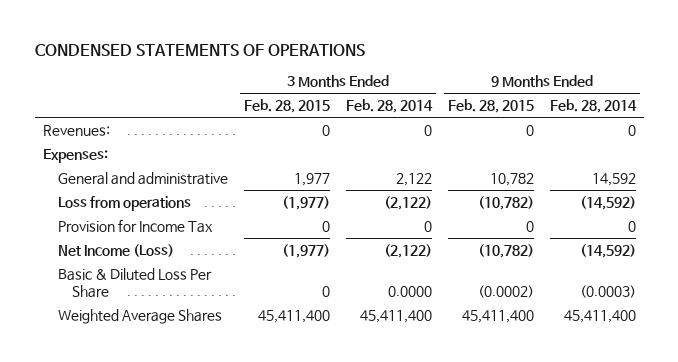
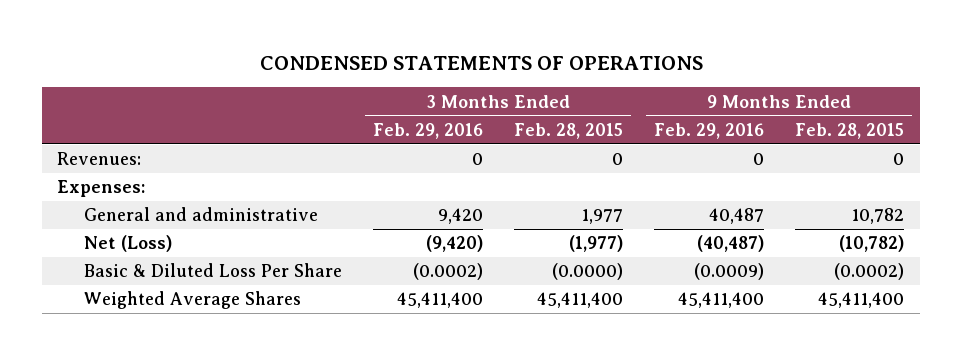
- | 3 Months Ended Feb. 28, 2015 | 3 Months Ended Feb. 28, 2014 | 9 Months Ended Feb. 28, 2015 | 9 Months Ended Feb. 28, 2014
+ | 3 Months Ended Feb. 29, 2016 | 3 Months Ended Feb. 28, 2015 | 9 Months Ended Feb. 29, 2016 | 9 Months Ended Feb. 28, 2015
- Loss from operations | (1,977) | (2,122) | (10,782) | (14,592)
- Provision for Income Tax | 0 | 0 | 0 | 0
- Net Income (Loss) | (1,977) | (2,122) | (10,782) | (14,592)
- Basic & Diluted Loss Per Share | 0 | 0.0000 | (0.0002) | (0.0003)
+ Net (Loss) | (9,420) | (1,977) | (40,487) | (10,782)
+ Basic & Diluted Loss Per Share | (0.0002) | (0.0000) | (0.0009) | (0.0002)

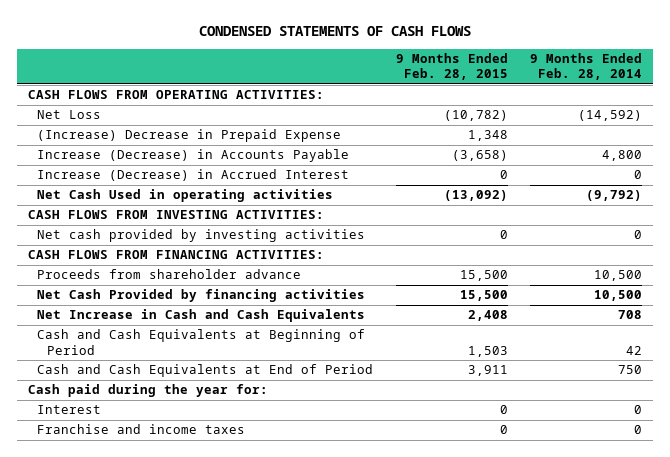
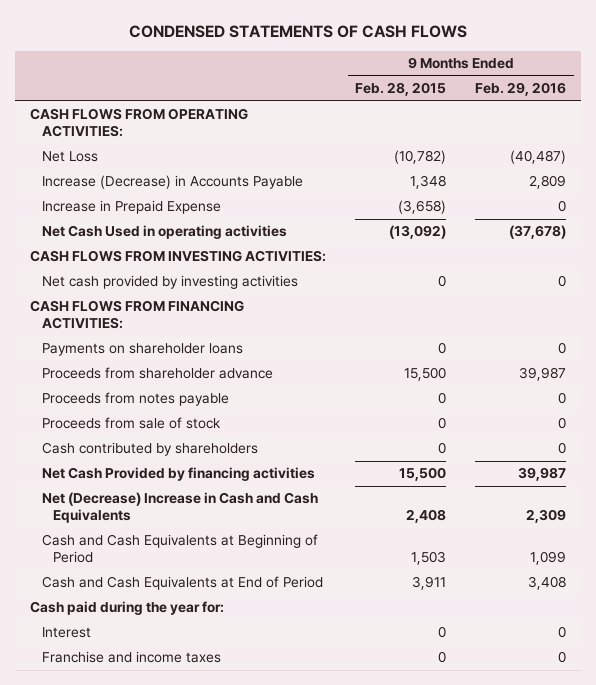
- | 9 Months Ended Feb. 28, 2015 | 9 Months Ended Feb. 28, 2014
+ | 9 Months Ended Feb. 28, 2015 | 9 Months Ended Feb. 29, 2016
- (Increase) Decrease in Prepaid Expense | 1,348 |
- Increase (Decrease) in Accounts Payable | (3,658) | 4,800
- Increase (Decrease) in Accrued Interest | 0 | 0
+ Increase (Decrease) in Accounts Payable | 1,348 | 2,809
+ Increase in Prepaid Expense | (3,658) | 0
+ Payments on shareholder loans | 0 | 0
+ Proceeds from notes payable | 0 | 0
+ Proceeds from sale of stock | 0 | 0
+ Cash contributed by shareholders | 0 | 0
- Net Increase in Cash and Cash Equivalents | 2,408 | 708
+ Net (Decrease) Increase in Cash and Cash Equivalents | 2,408 | 2,309

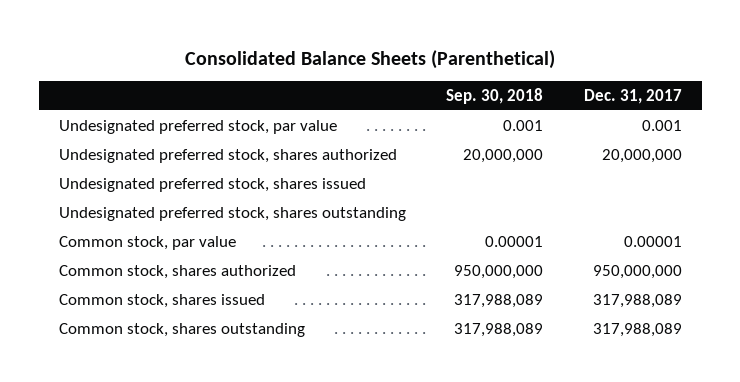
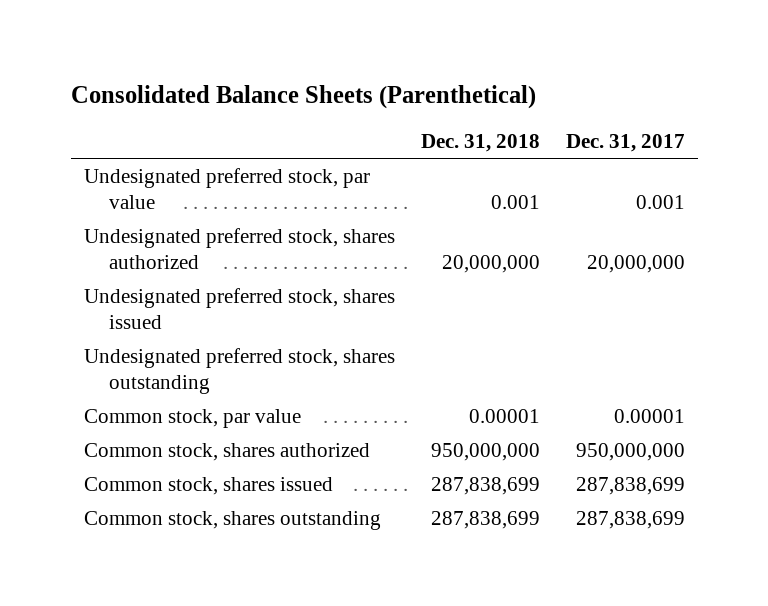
- | Sep. 30, 2018 | Dec. 31, 2017
+ | Dec. 31, 2018 | Dec. 31, 2017
- Common stock, shares issued | 317,988,089 | 317,988,089
- Common stock, shares outstanding | 317,988,089 | 317,988,089
+ Common stock, shares issued | 287,838,699 | 287,838,699
+ Common stock, shares outstanding | 287,838,699 | 287,838,699

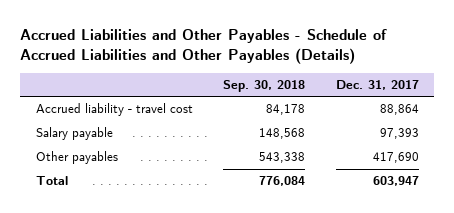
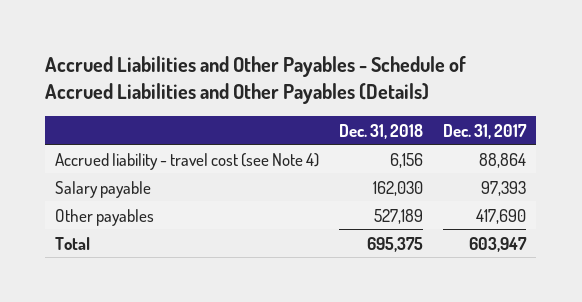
- | Sep. 30, 2018 | Dec. 31, 2017
+ | Dec. 31, 2018 | Dec. 31, 2017
- Accrued liability - travel cost | 84,178 | 88,864
+ Accrued liability - travel cost (see Note 4) | 6,156 | 88,864

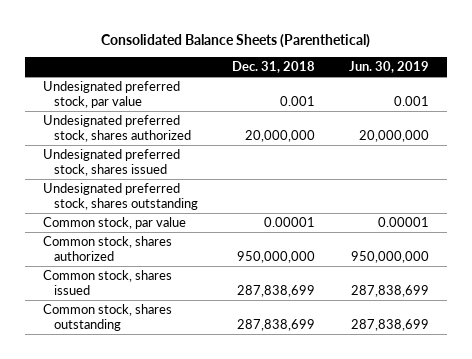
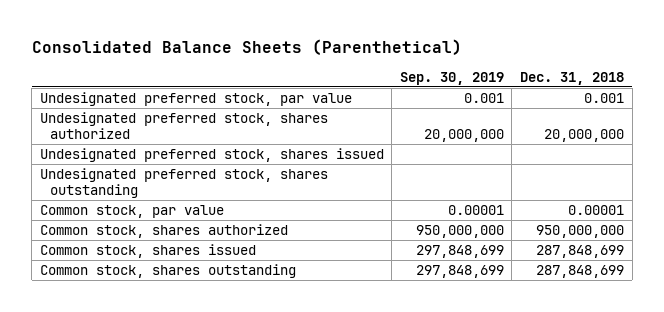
- | Dec. 31, 2018 | Jun. 30, 2019
+ | Sep. 30, 2019 | Dec. 31, 2018
- Common stock, shares issued | 287,838,699 | 287,838,699
- Common stock, shares outstanding | 287,838,699 | 287,838,699
+ Common stock, shares issued | 297,848,699 | 287,848,699
+ Common stock, shares outstanding | 297,848,699 | 287,848,699

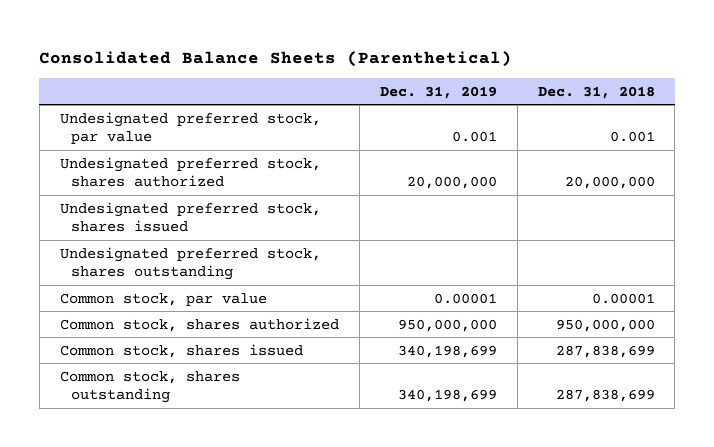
- | Sep. 30, 2019 | Dec. 31, 2018
+ | Dec. 31, 2019 | Dec. 31, 2018
- Common stock, shares issued | 297,848,699 | 287,848,699
- Common stock, shares outstanding | 297,848,699 | 287,848,699
+ Common stock, shares issued | 340,198,699 | 287,838,699
+ Common stock, shares outstanding | 340,198,699 | 287,838,699

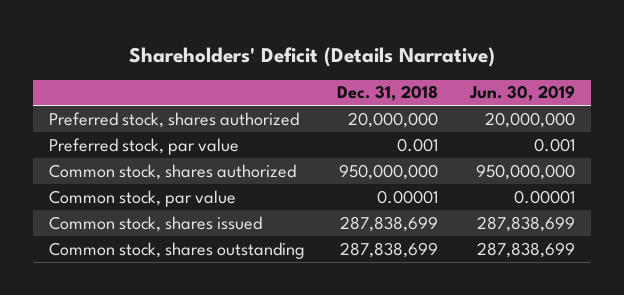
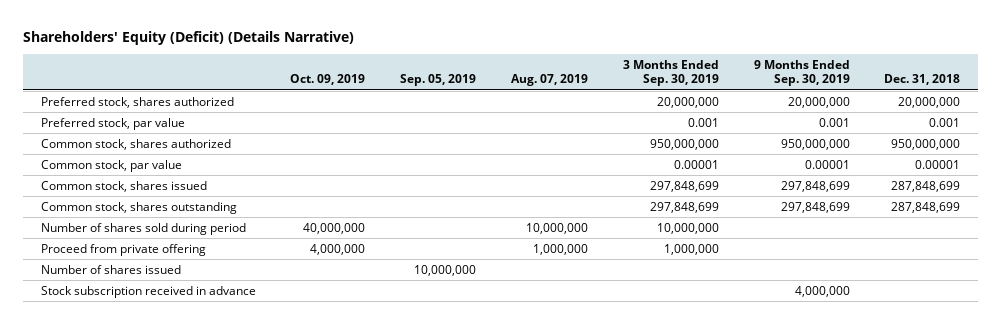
- Shareholders' Deficit (Details Narrative)
+ Shareholders' Equity (Deficit) (Details Narrative)
- | Dec. 31, 2018 | Jun. 30, 2019
+ | Oct. 09, 2019 | Sep. 05, 2019 | Aug. 07, 2019 | 3 Months Ended Sep. 30, 2019 | 9 Months Ended Sep. 30, 2019 | Dec. 31, 2018
- Common stock, shares issued | 287,838,699 | 287,838,699
- Common stock, shares outstanding | 287,838,699 | 287,838,699
+ Common stock, shares issued | | | | 297,848,699 | 297,848,699 | 287,848,699
+ Common stock, shares outstanding | | | | 297,848,699 | 297,848,699 | 287,848,699
+ Number of shares sold during period | 40,000,000 | | 10,000,000 | 10,000,000 | |
+ Proceed from private offering | 4,000,000 | | 1,000,000 | 1,000,000 | |
+ Number of shares issued | | 10,000,000 | | | |
+ Stock subscription received in advance | | | | | 4,000,000 |

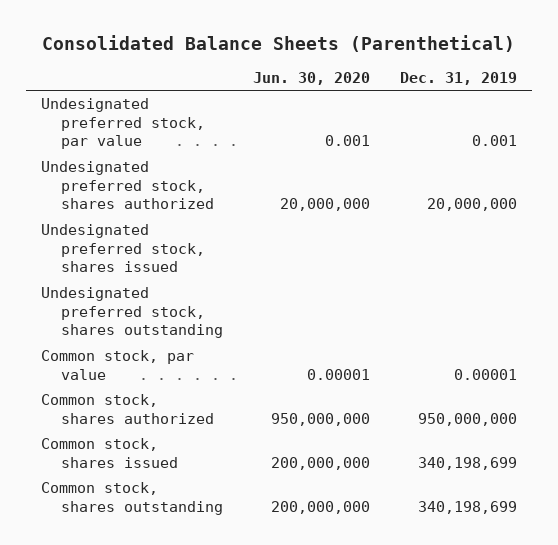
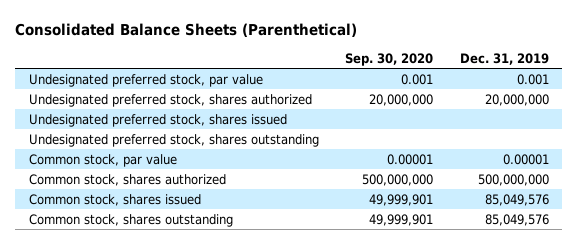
- | Jun. 30, 2020 | Dec. 31, 2019
+ | Sep. 30, 2020 | Dec. 31, 2019
- Common stock, shares authorized | 950,000,000 | 950,000,000
- Common stock, shares issued | 200,000,000 | 340,198,699
- Common stock, shares outstanding | 200,000,000 | 340,198,699
+ Common stock, shares authorized | 500,000,000 | 500,000,000
+ Common stock, shares issued | 49,999,901 | 85,049,576
+ Common stock, shares outstanding | 49,999,901 | 85,049,576

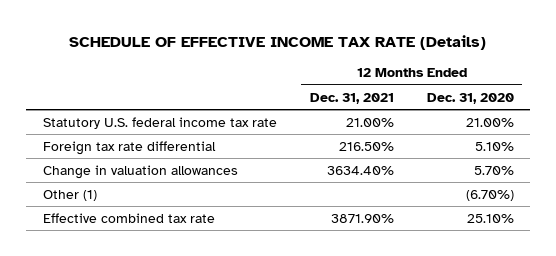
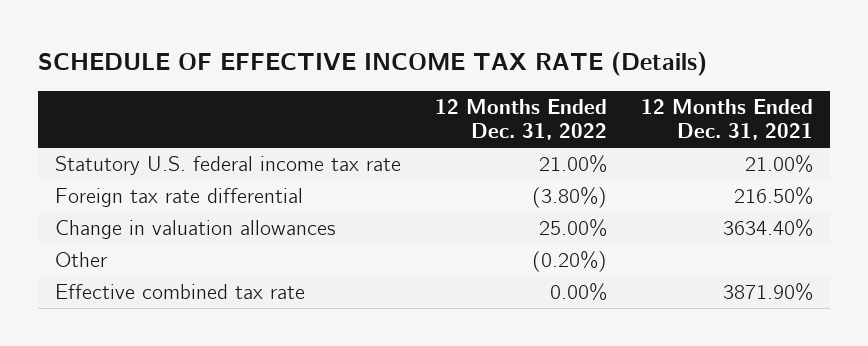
- | 12 Months Ended Dec. 31, 2021 | 12 Months Ended Dec. 31, 2020
+ | 12 Months Ended Dec. 31, 2022 | 12 Months Ended Dec. 31, 2021
- Other (1) | | (6.70%)
+ Other | (0.20%) |

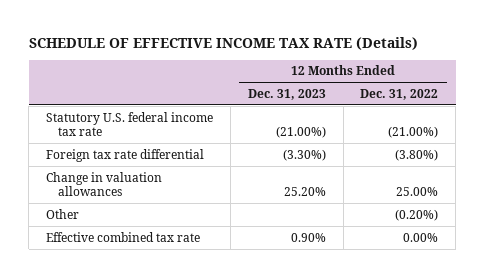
- | 12 Months Ended Dec. 31, 2022 | 12 Months Ended Dec. 31, 2021
+ | 12 Months Ended Dec. 31, 2023 | 12 Months Ended Dec. 31, 2022
- Statutory U.S. federal income tax rate | 21.00% | 21.00%
+ Statutory U.S. federal income tax rate | (21.00%) | (21.00%)

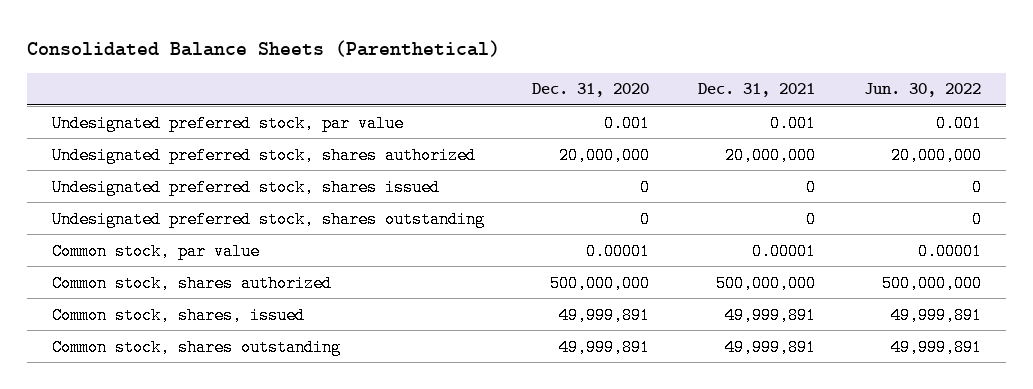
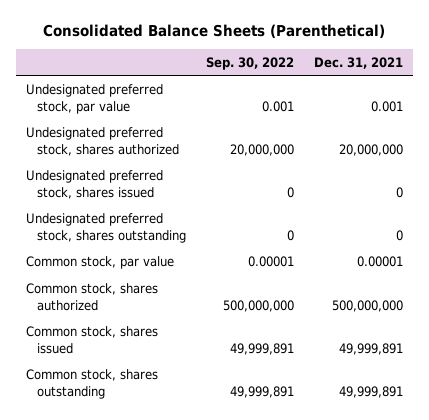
- | Dec. 31, 2020 | Dec. 31, 2021 | Jun. 30, 2022
+ | Sep. 30, 2022 | Dec. 31, 2021
- Common stock, shares, issued | 49,999,891 | 49,999,891 | 49,999,891
+ Common stock, shares issued | 49,999,891 | 49,999,891

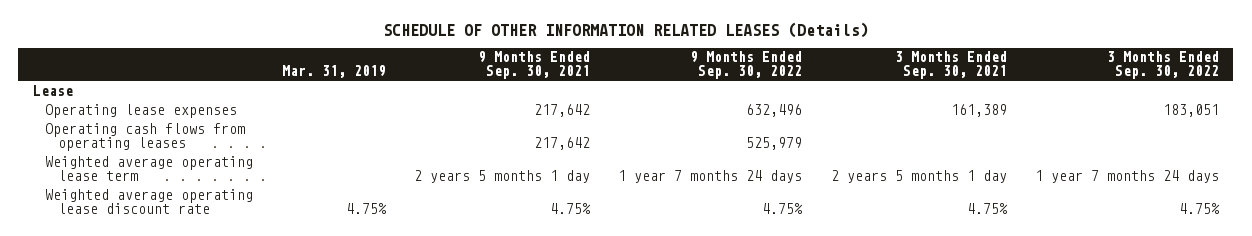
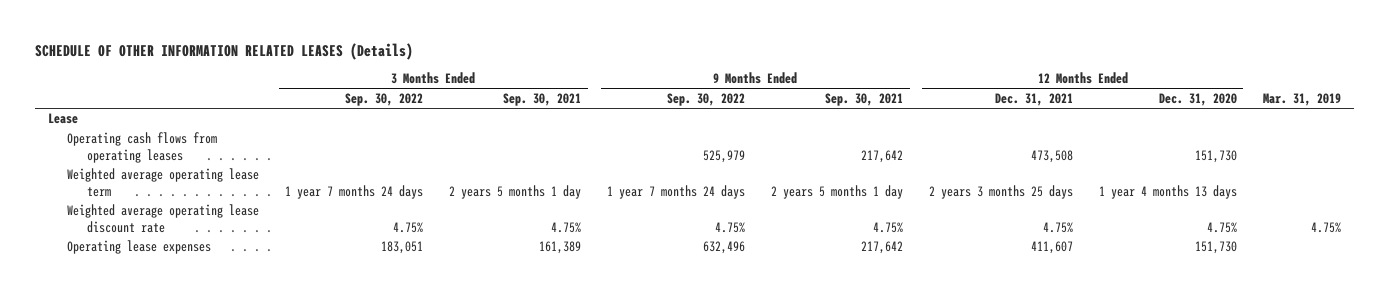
- | Mar. 31, 2019 | 9 Months Ended Sep. 30, 2021 | 9 Months Ended Sep. 30, 2022 | 3 Months Ended Sep. 30, 2021 | 3 Months Ended Sep. 30, 2022
+ | 3 Months Ended Sep. 30, 2022 | 3 Months Ended Sep. 30, 2021 | 9 Months Ended Sep. 30, 2022 | 9 Months Ended Sep. 30, 2021 | 12 Months Ended Dec. 31, 2021 | 12 Months Ended Dec. 31, 2020 | Mar. 31, 2019
moved down: Operating lease expenses | 183,051 | 161,389 | 632,496 | 217,642 | 411,607 | 151,730 |

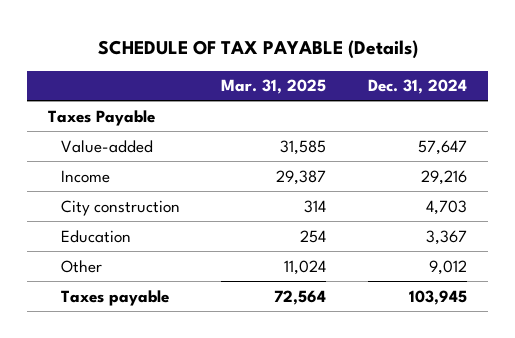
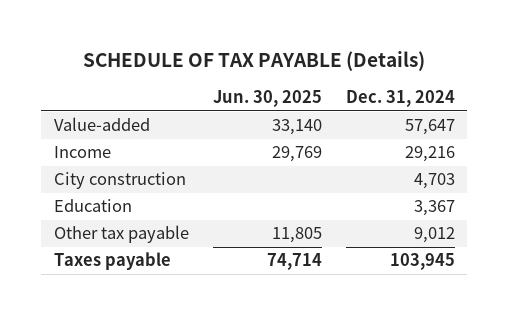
- | Mar. 31, 2025 | Dec. 31, 2024
+ | Jun. 30, 2025 | Dec. 31, 2024
- Taxes Payable
- Other | 11,024 | 9,012
+ Other tax payable | 11,805 | 9,012

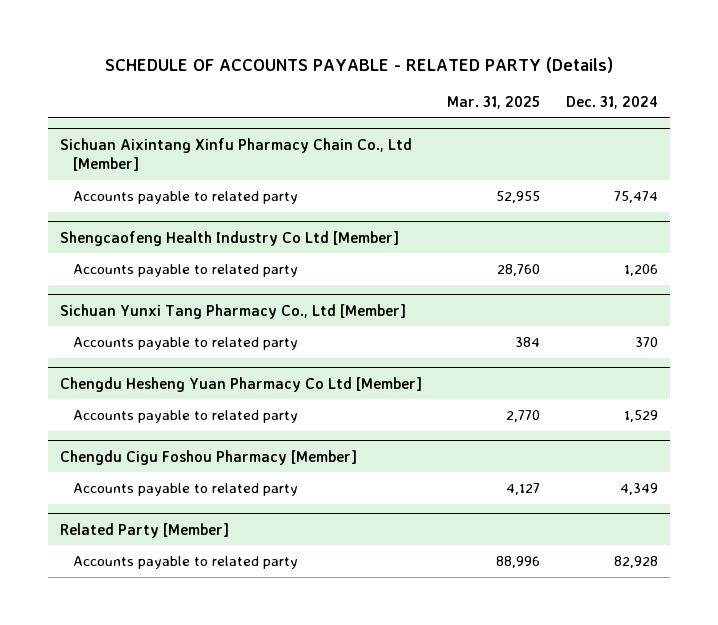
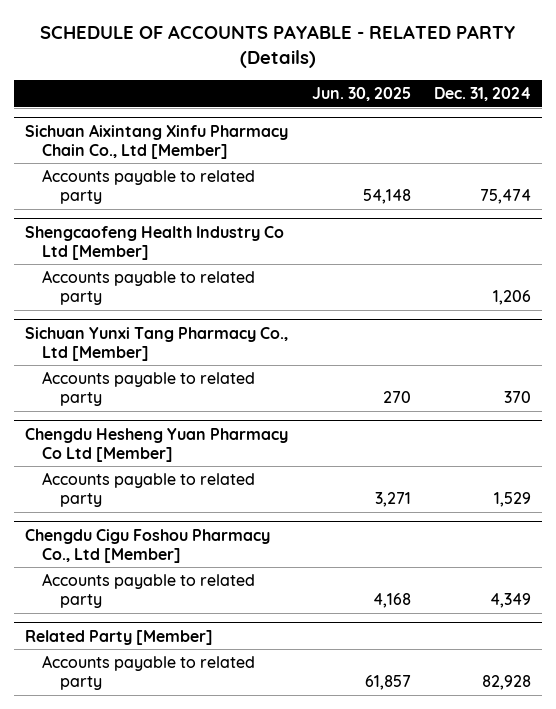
- | Mar. 31, 2025 | Dec. 31, 2024
+ | Jun. 30, 2025 | Dec. 31, 2024
- Chengdu Cigu Foshou Pharmacy [Member]
+ Chengdu Cigu Foshou Pharmacy Co., Ltd [Member]

